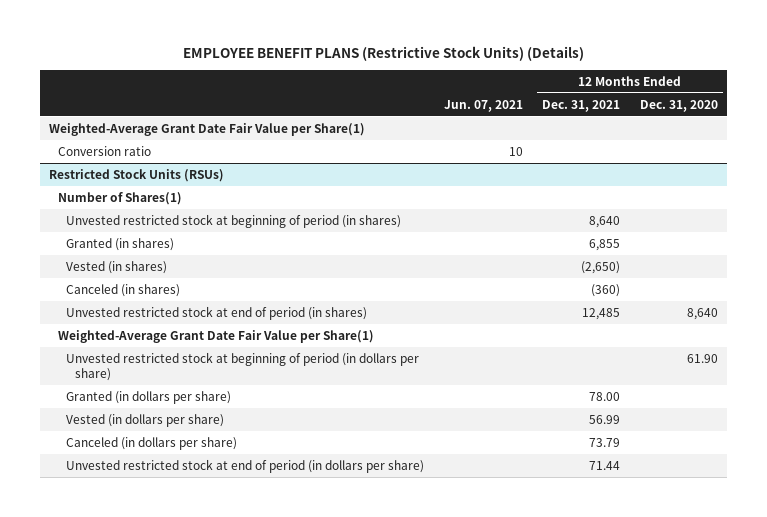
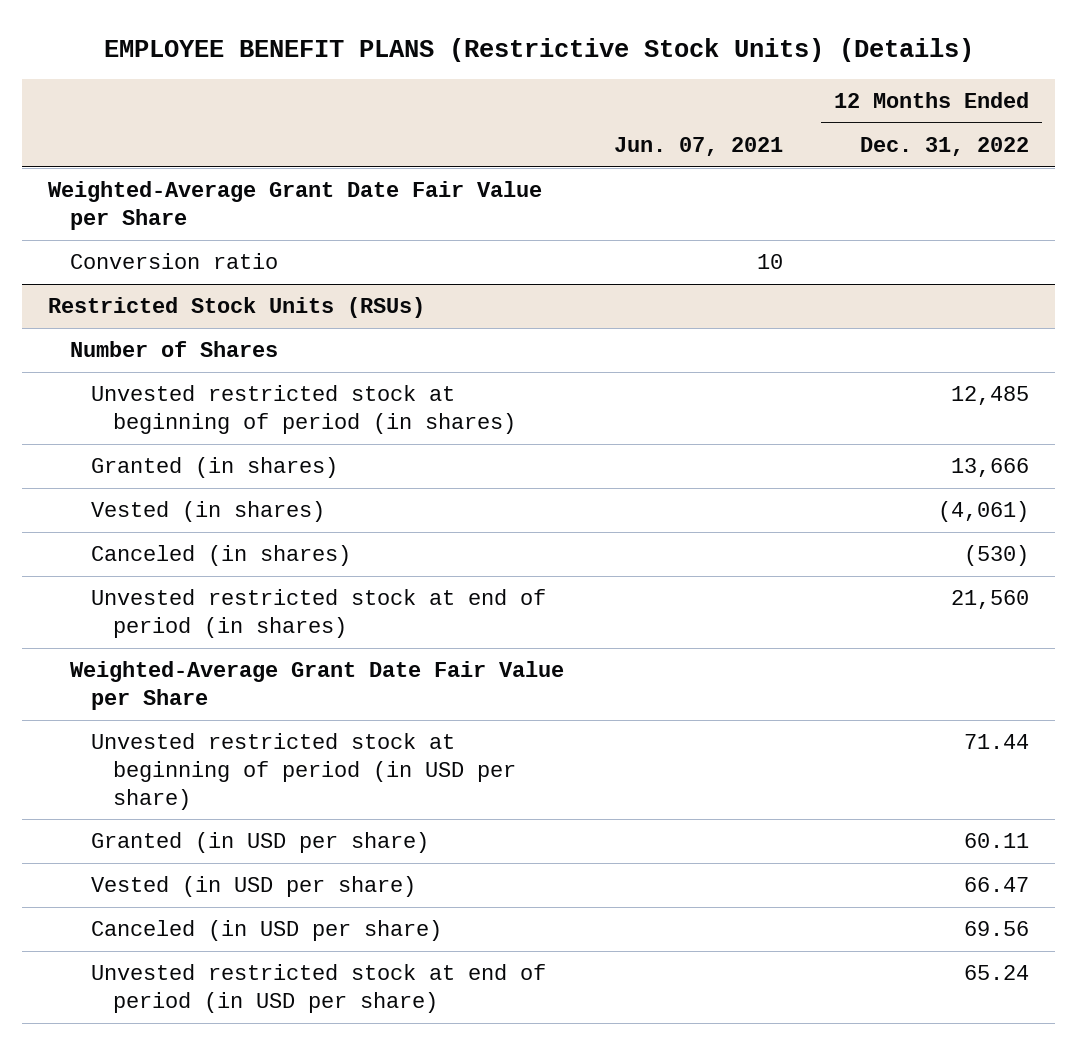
- | Jun. 07, 2021 | 12 Months Ended Dec. 31, 2021 | 12 Months Ended Dec. 31, 2020
+ | Jun. 07, 2021 | 12 Months Ended Dec. 31, 2022
- Weighted-Average Grant Date Fair Value per Share(1)
+ Weighted-Average Grant Date Fair Value per Share
@ Restricted Stock Units (RSUs)
- Number of Shares(1)
+ Number of Shares
- Weighted-Average Grant Date Fair Value per Share(1)
- Unvested restricted stock at beginning of period (in dollars per share) | | | 61.90
- Granted (in dollars per share) | | 78.00 |
- Vested (in dollars per share) | | 56.99 |
- Canceled (in dollars per share) | | 73.79 |
- Unvested restricted stock at end of period (in dollars per share) | | 71.44 |
+ Weighted-Average Grant Date Fair Value per Share
+ Unvested restricted stock at beginning of period (in USD per share) | | 71.44
+ Granted (in USD per share) | | 60.11
+ Vested (in USD per share) | | 66.47
+ Canceled (in USD per share) | | 69.56
+ Unvested restricted stock at end of period (in USD per share) | | 65.24

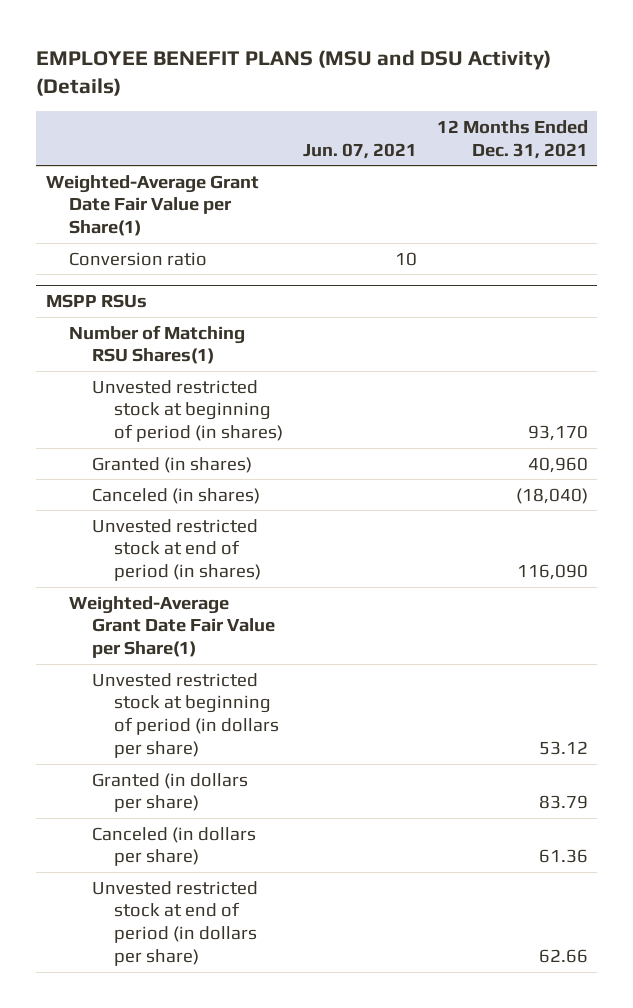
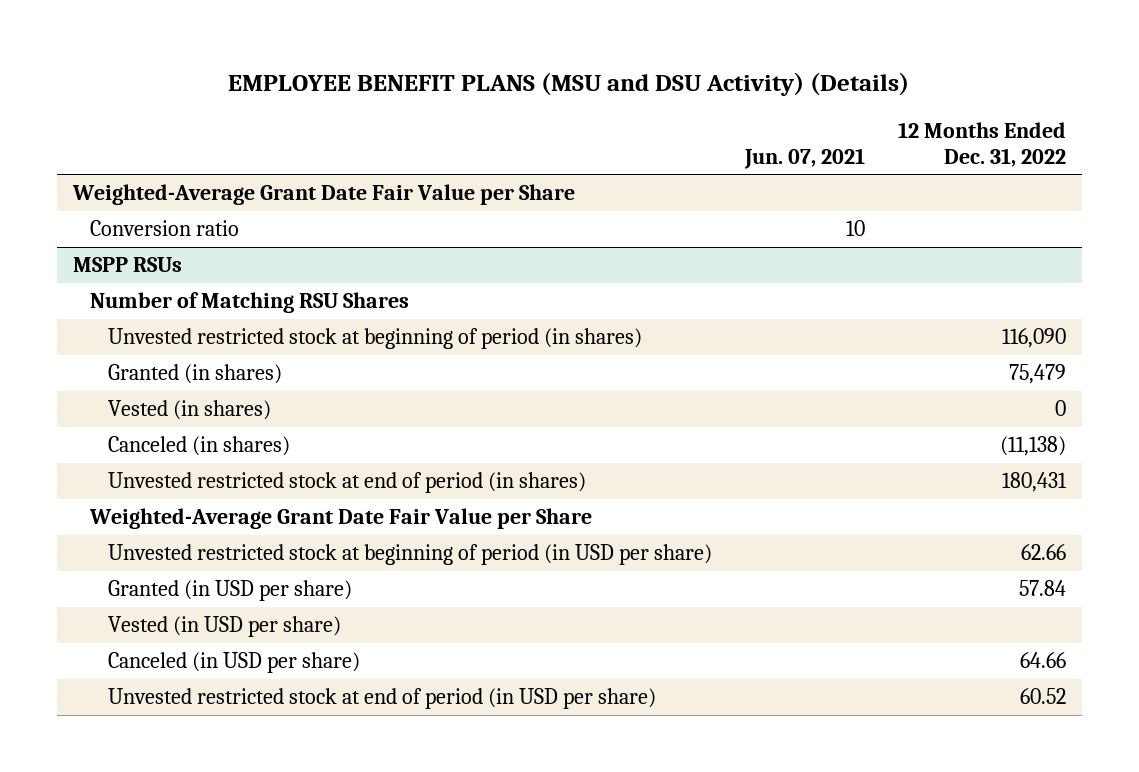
- | Jun. 07, 2021 | 12 Months Ended Dec. 31, 2021
+ | Jun. 07, 2021 | 12 Months Ended Dec. 31, 2022
- Weighted-Average Grant Date Fair Value per Share(1)
+ Weighted-Average Grant Date Fair Value per Share
@ MSPP RSUs
- Number of Matching RSU Shares(1)
+ Number of Matching RSU Shares
+ Vested (in shares) | | 0
- Weighted-Average Grant Date Fair Value per Share(1)
- Unvested restricted stock at beginning of period (in dollars per share) | | 53.12
- Granted (in dollars per share) | | 83.79
- Canceled (in dollars per share) | | 61.36
- Unvested restricted stock at end of period (in dollars per share) | | 62.66
+ Weighted-Average Grant Date Fair Value per Share
+ Unvested restricted stock at beginning of period (in USD per share) | | 62.66
+ Granted (in USD per share) | | 57.84
+ Vested (in USD per share)
+ Canceled (in USD per share) | | 64.66
+ Unvested restricted stock at end of period (in USD per share) | | 60.52

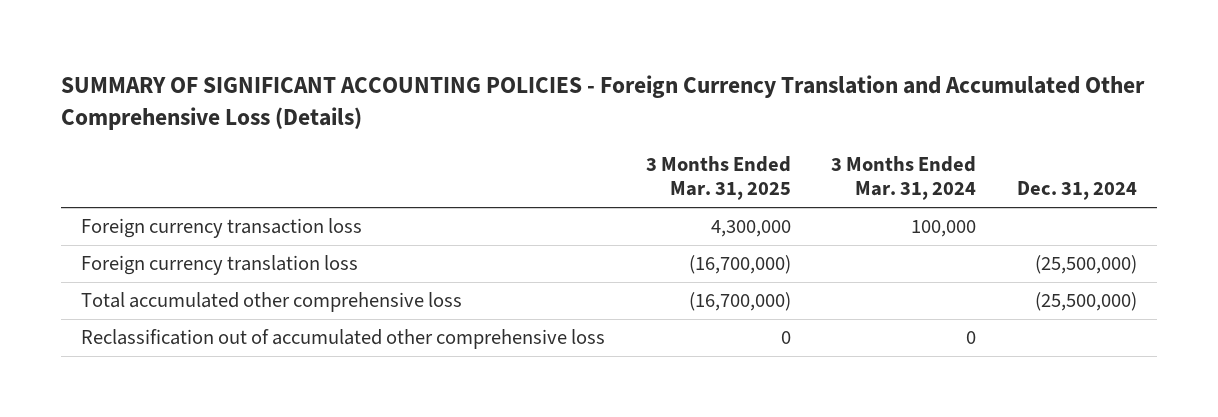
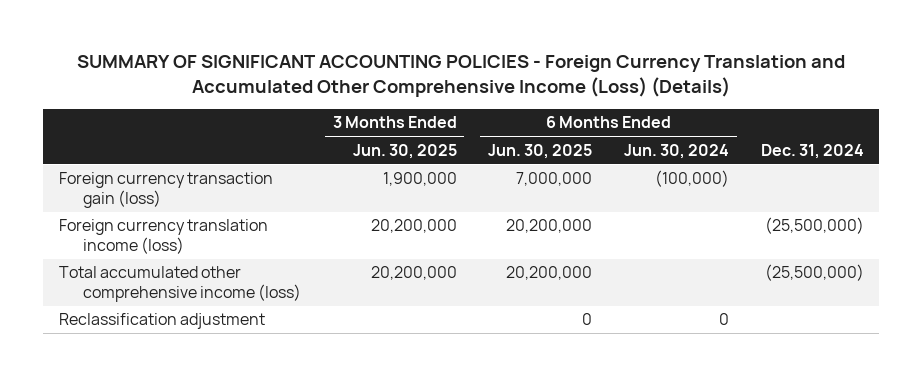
- SUMMARY OF SIGNIFICANT ACCOUNTING POLICIES - Foreign Currency Translation and Accumulated Other Comprehensive Loss (Details)
+ SUMMARY OF SIGNIFICANT ACCOUNTING POLICIES - Foreign Currency Translation and Accumulated Other Comprehensive Income (Loss) (Details)
- | 3 Months Ended Mar. 31, 2025 | 3 Months Ended Mar. 31, 2024 | Dec. 31, 2024
+ | 3 Months Ended Jun. 30, 2025 | 6 Months Ended Jun. 30, 2025 | 6 Months Ended Jun. 30, 2024 | Dec. 31, 2024
- Foreign currency transaction loss | 4,300,000 | 100,000 |
- Foreign currency translation loss | (16,700,000) | | (25,500,000)
- Total accumulated other comprehensive loss | (16,700,000) | | (25,500,000)
- Reclassification out of accumulated other comprehensive loss | 0 | 0 |
+ Foreign currency transaction gain (loss) | 1,900,000 | 7,000,000 | (100,000) |
+ Foreign currency translation income (loss) | 20,200,000 | 20,200,000 | | (25,500,000)
+ Total accumulated other comprehensive income (loss) | 20,200,000 | 20,200,000 | | (25,500,000)
+ Reclassification adjustment | | 0 | 0 |

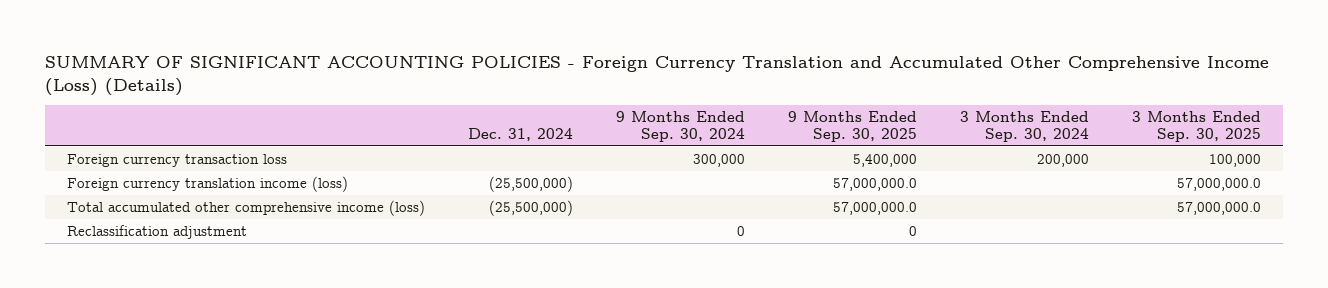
- | 3 Months Ended Jun. 30, 2025 | 6 Months Ended Jun. 30, 2025 | 6 Months Ended Jun. 30, 2024 | Dec. 31, 2024
+ | Dec. 31, 2024 | 9 Months Ended Sep. 30, 2024 | 9 Months Ended Sep. 30, 2025 | 3 Months Ended Sep. 30, 2024 | 3 Months Ended Sep. 30, 2025
- Foreign currency transaction gain (loss) | 1,900,000 | 7,000,000 | (100,000) |
+ Foreign currency transaction loss | | 300,000 | 5,400,000 | 200,000 | 100,000

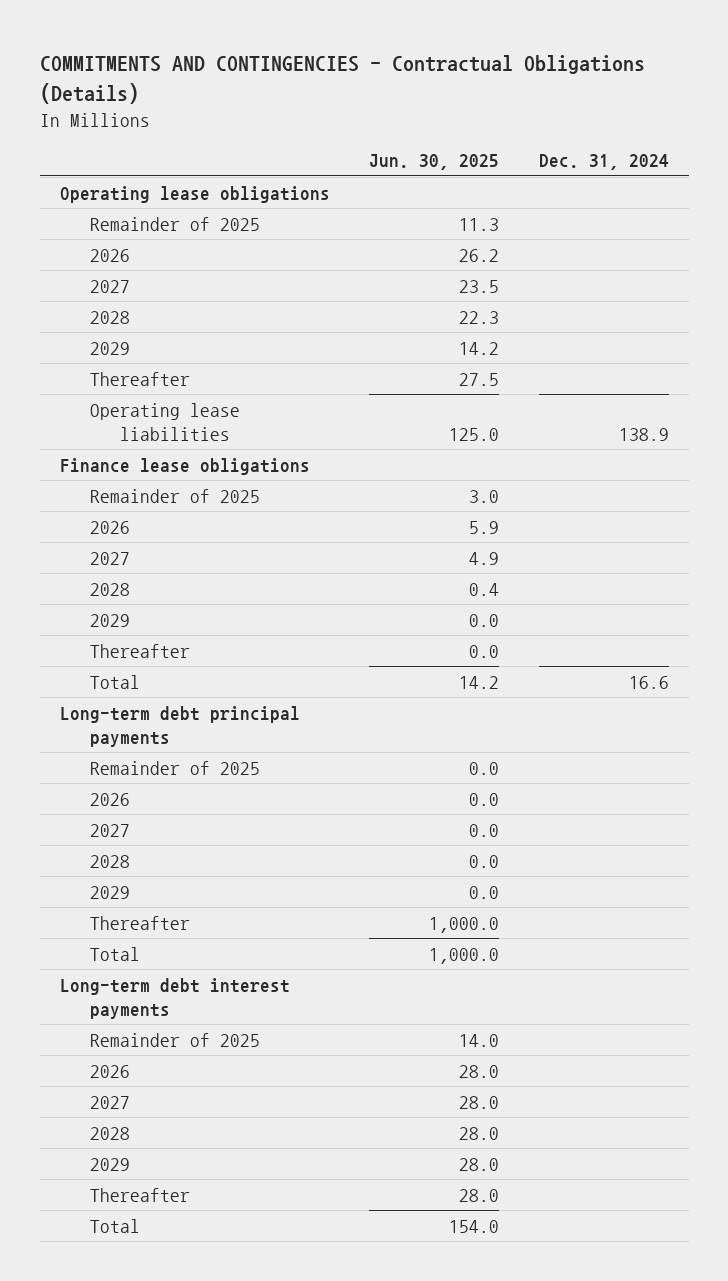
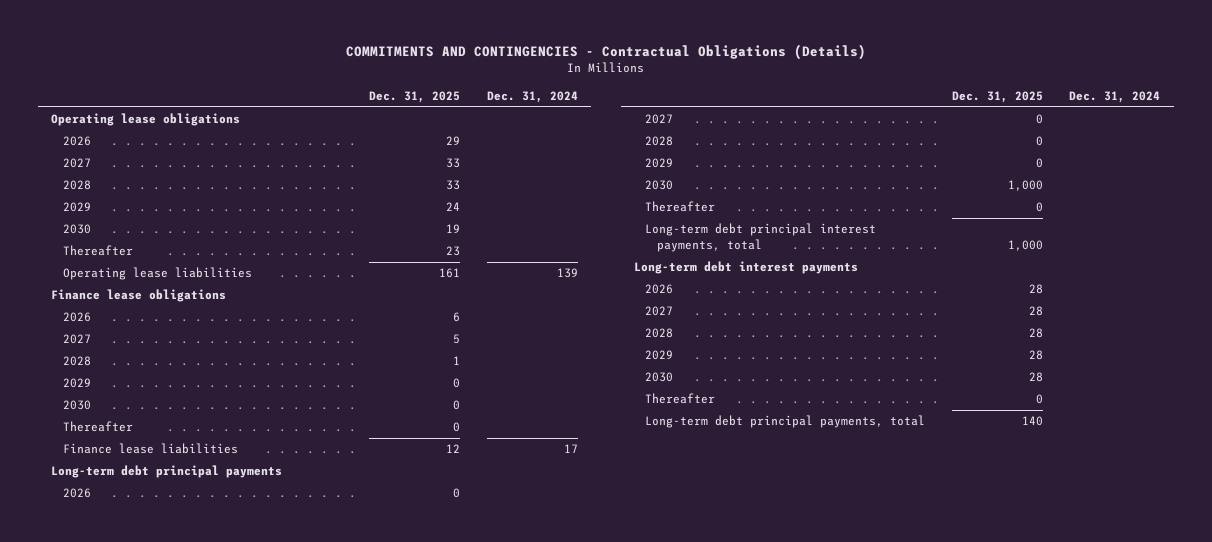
- | Jun. 30, 2025 | Dec. 31, 2024
+ | Dec. 31, 2025 | Dec. 31, 2024
- Remainder of 2025 | 11.3 |
+ 2030 | 19 |
- Operating lease liabilities | 125.0 | 138.9
+ Operating lease liabilities | 161 | 139
- Remainder of 2025 | 3.0 |
+ 2030 | 0 |
- Total | 14.2 | 16.6
+ Finance lease liabilities | 12 | 17
- Remainder of 2025 | 0.0 |
+ 2030 | 1,000 |
- Total | 1,000.0 |
+ Long-term debt principal interest payments, total | 1,000 |
- Remainder of 2025 | 14.0 |
+ 2030 | 28 |
- Total | 154.0 |
+ Long-term debt principal payments, total | 140 |

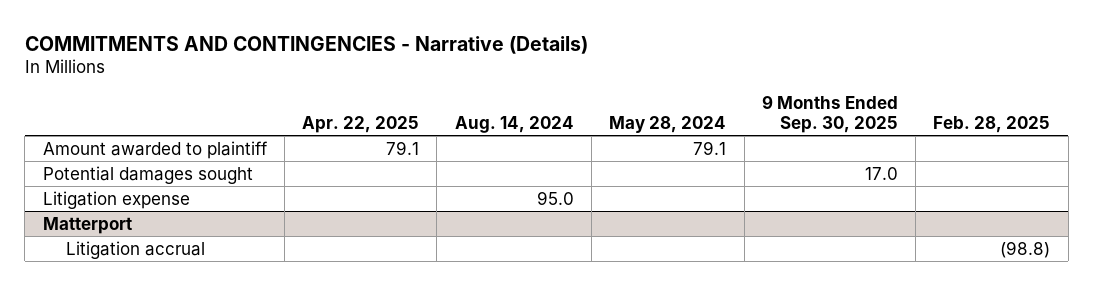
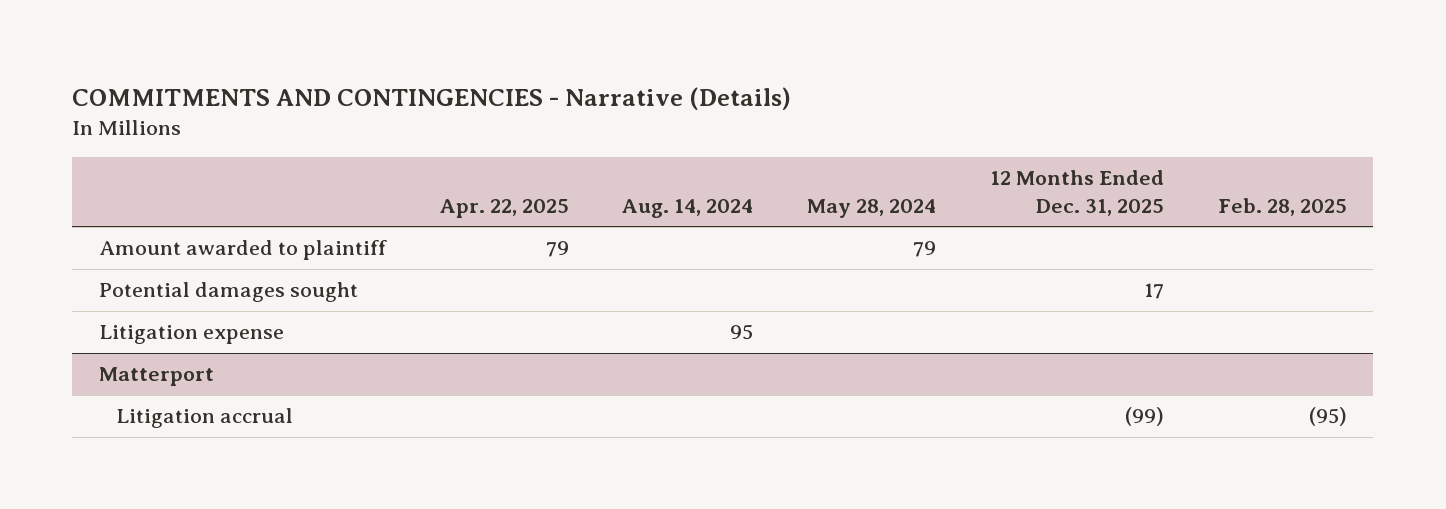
- | Apr. 22, 2025 | Aug. 14, 2024 | May 28, 2024 | 9 Months Ended Sep. 30, 2025 | Feb. 28, 2025
+ | Apr. 22, 2025 | Aug. 14, 2024 | May 28, 2024 | 12 Months Ended Dec. 31, 2025 | Feb. 28, 2025
- Amount awarded to plaintiff | 79.1 | | 79.1 | |
+ Amount awarded to plaintiff | 79 | | 79 | |
- Litigation expense | | 95.0 | | |
+ Litigation expense | | 95 | | |
@ Matterport
- Litigation accrual | | | | | (98.8)
+ Litigation accrual | | | | (99) | (95)

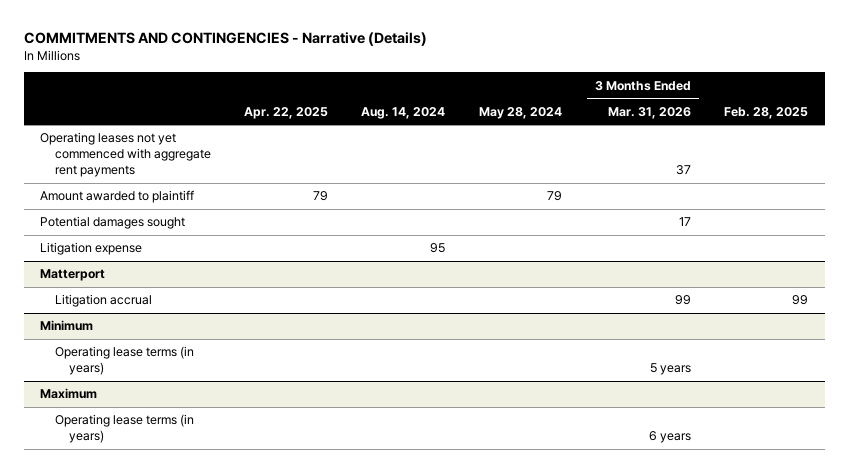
- | Apr. 22, 2025 | Aug. 14, 2024 | May 28, 2024 | 12 Months Ended Dec. 31, 2025 | Feb. 28, 2025
+ | Apr. 22, 2025 | Aug. 14, 2024 | May 28, 2024 | 3 Months Ended Mar. 31, 2026 | Feb. 28, 2025
+ Operating leases not yet commenced with aggregate rent payments | | | | 37 |
@ Matterport
- Litigation accrual | | | | (99) | (95)
+ Litigation accrual | | | | 99 | 99
+ Minimum
+ Operating lease terms (in years) | | | | 5 years |
+ Maximum
+ Operating lease terms (in years) | | | | 6 years |

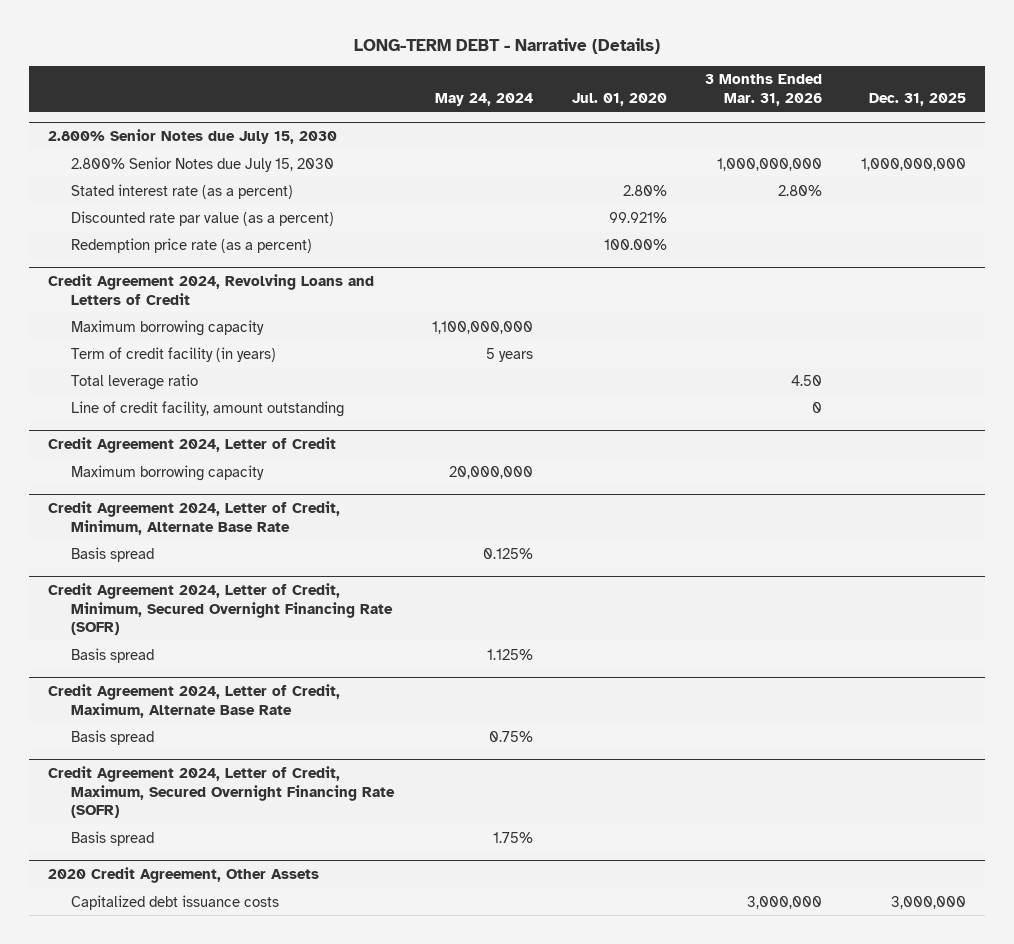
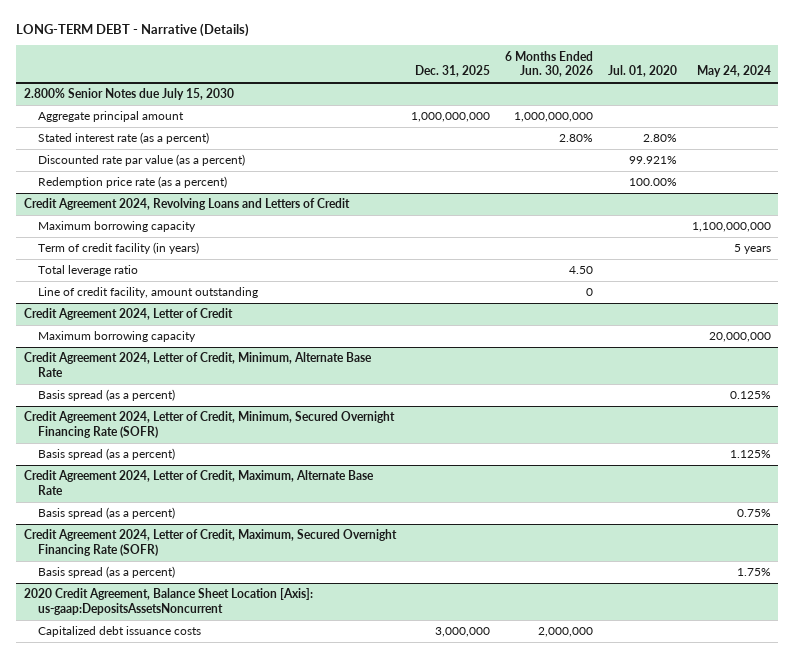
- | May 24, 2024 | Jul. 01, 2020 | 3 Months Ended Mar. 31, 2026 | Dec. 31, 2025
+ | Dec. 31, 2025 | 6 Months Ended Jun. 30, 2026 | Jul. 01, 2020 | May 24, 2024
@ 2.800% Senior Notes due July 15, 2030
- 2.800% Senior Notes due July 15, 2030 | | | 1,000,000,000 | 1,000,000,000
+ Aggregate principal amount | 1,000,000,000 | 1,000,000,000 | |
@ Credit Agreement 2024, Letter of Credit, Minimum, Alternate Base Rate
- Basis spread | 0.125% | | |
+ Basis spread (as a percent) | | | | 0.125%
@ Credit Agreement 2024, Letter of Credit, Minimum, Secured Overnight Financing Rate (SOFR)
- Basis spread | 1.125% | | |
+ Basis spread (as a percent) | | | | 1.125%
@ Credit Agreement 2024, Letter of Credit, Maximum, Alternate Base Rate
- Basis spread | 0.75% | | |
+ Basis spread (as a percent) | | | | 0.75%
@ Credit Agreement 2024, Letter of Credit, Maximum, Secured Overnight Financing Rate (SOFR)
- Basis spread | 1.75% | | |
- 2020 Credit Agreement, Other Assets
@ Credit Agreement 2024, Letter of Credit, Maximum, Secured Overnight Financing Rate (SOFR)
+ Basis spread (as a percent) | | | | 1.75%
+ 2020 Credit Agreement, Balance Sheet Location [Axis]: us-gaap:DepositsAssetsNoncurrent

